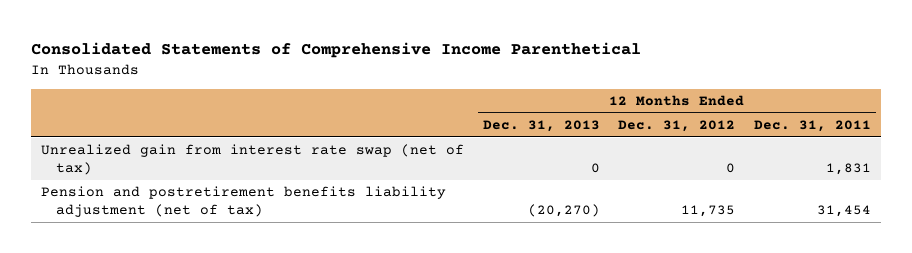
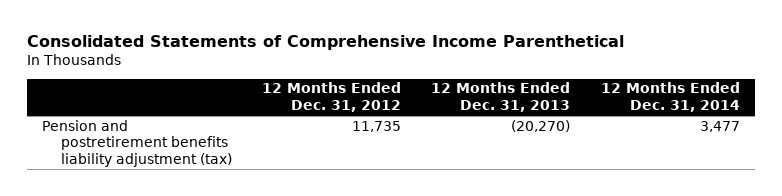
- | 12 Months Ended Dec. 31, 2013 | 12 Months Ended Dec. 31, 2012 | 12 Months Ended Dec. 31, 2011
+ | 12 Months Ended Dec. 31, 2012 | 12 Months Ended Dec. 31, 2013 | 12 Months Ended Dec. 31, 2014
- Unrealized gain from interest rate swap (net of tax) | 0 | 0 | 1,831
- Pension and postretirement benefits liability adjustment (net of tax) | (20,270) | 11,735 | 31,454
+ Pension and postretirement benefits liability adjustment (tax) | 11,735 | (20,270) | 3,477

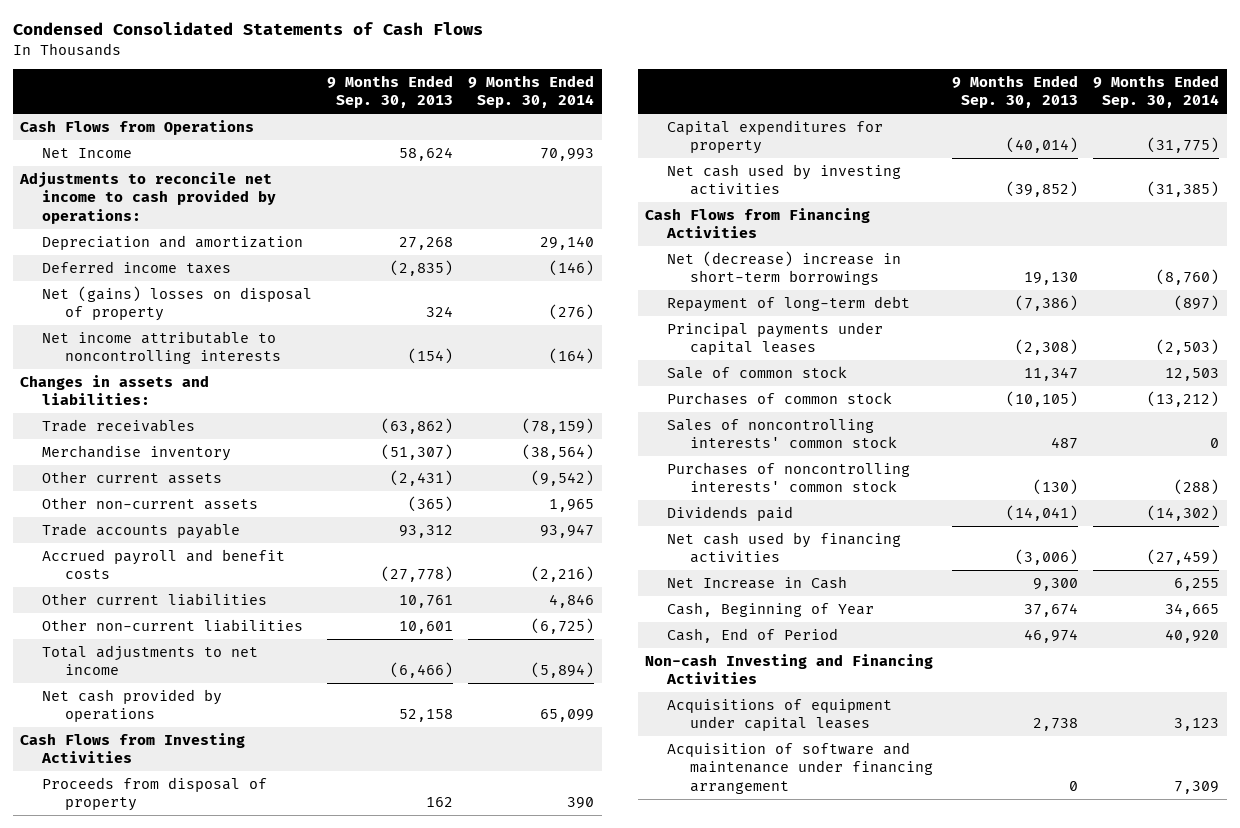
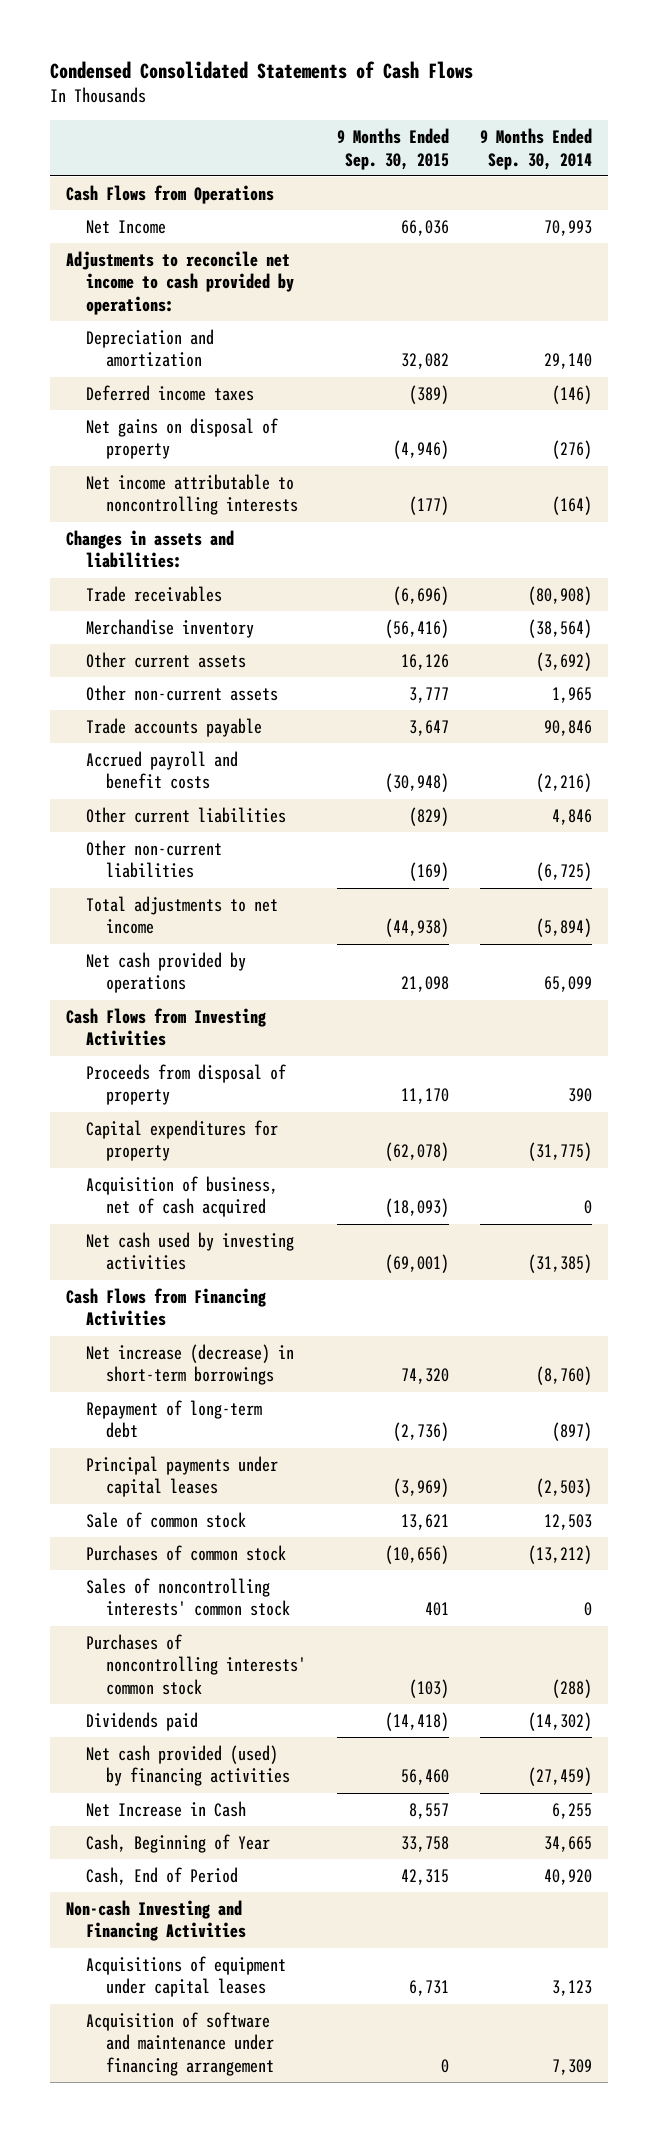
- | 9 Months Ended Sep. 30, 2013 | 9 Months Ended Sep. 30, 2014
+ | 9 Months Ended Sep. 30, 2015 | 9 Months Ended Sep. 30, 2014
- Net (gains) losses on disposal of property | 324 | (276)
+ Net gains on disposal of property | (4,946) | (276)
- Trade receivables | (63,862) | (78,159)
+ Trade receivables | (6,696) | (80,908)
- Other current assets | (2,431) | (9,542)
+ Other current assets | 16,126 | (3,692)
- Trade accounts payable | 93,312 | 93,947
+ Trade accounts payable | 3,647 | 90,846
+ Acquisition of business, net of cash acquired | (18,093) | 0
- Net (decrease) increase in short-term borrowings | 19,130 | (8,760)
+ Net increase (decrease) in short-term borrowings | 74,320 | (8,760)
- Net cash used by financing activities | (3,006) | (27,459)
+ Net cash provided (used) by financing activities | 56,460 | (27,459)

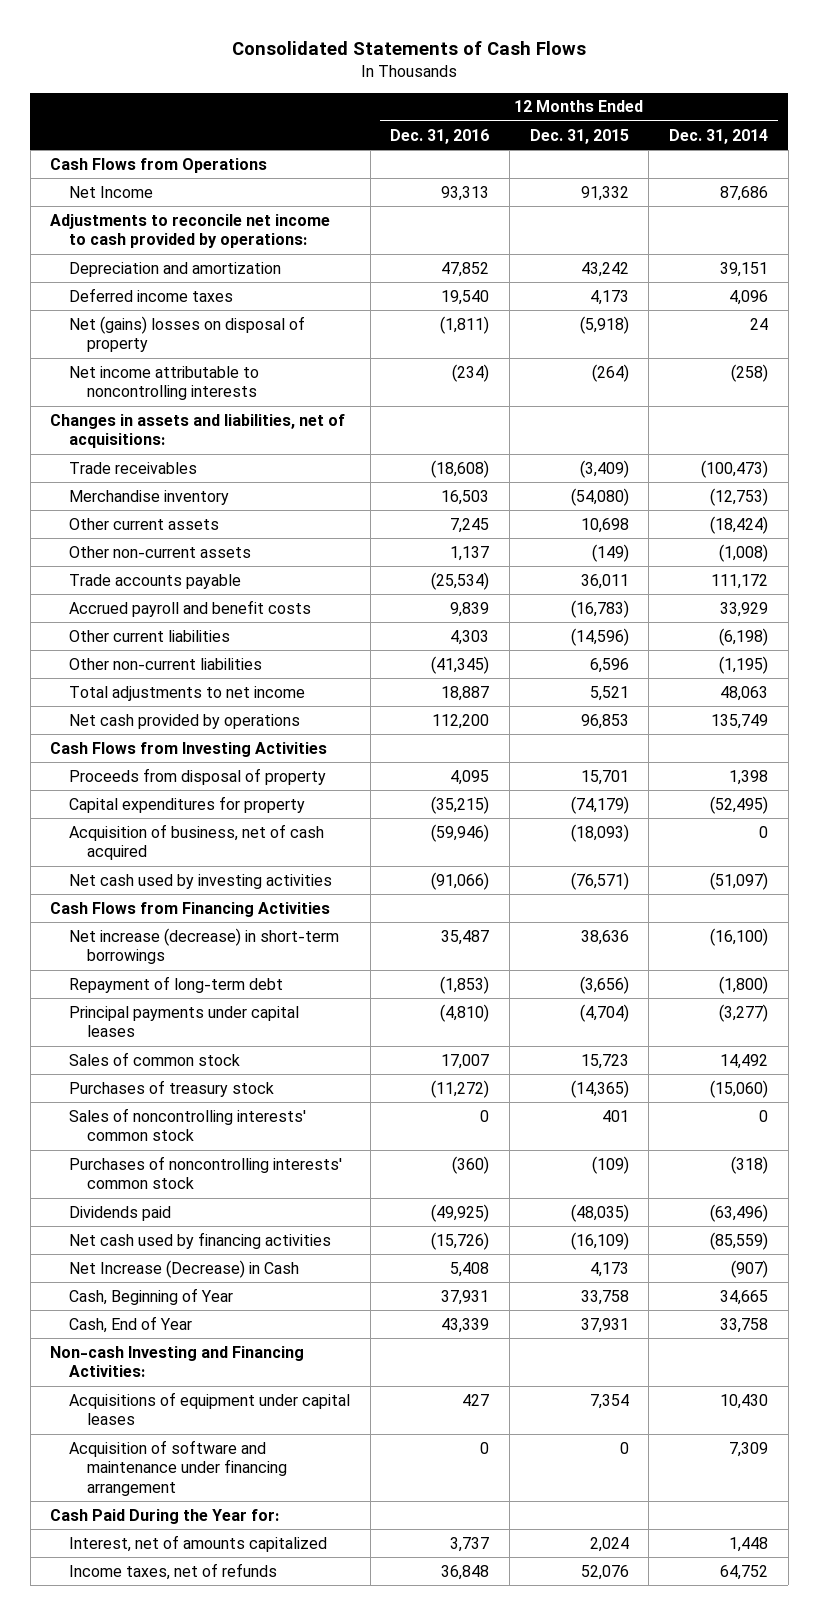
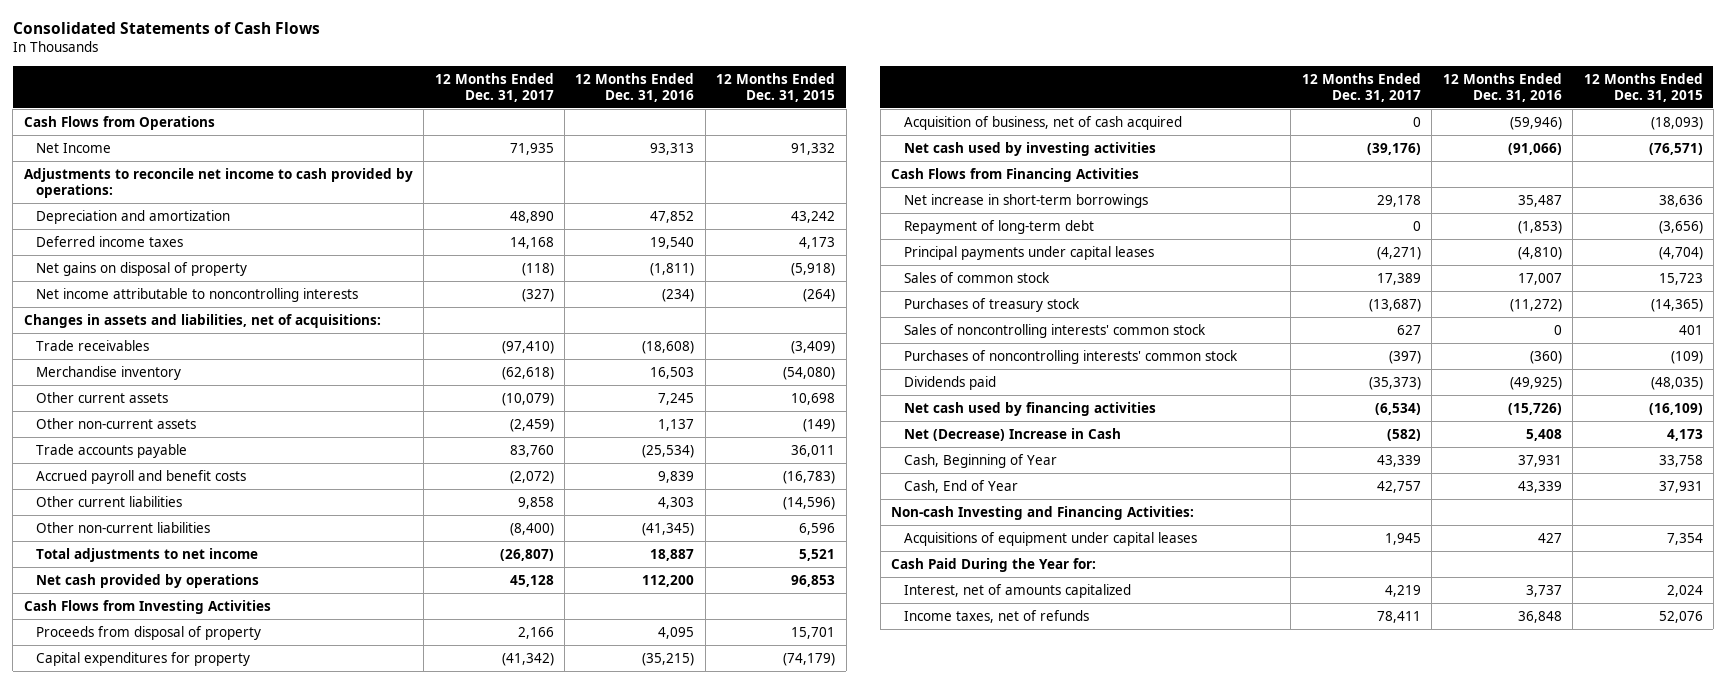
- | 12 Months Ended Dec. 31, 2016 | 12 Months Ended Dec. 31, 2015 | 12 Months Ended Dec. 31, 2014
+ | 12 Months Ended Dec. 31, 2017 | 12 Months Ended Dec. 31, 2016 | 12 Months Ended Dec. 31, 2015
- Net (gains) losses on disposal of property | (1,811) | (5,918) | 24
+ Net gains on disposal of property | (118) | (1,811) | (5,918)
- Net increase (decrease) in short-term borrowings | 35,487 | 38,636 | (16,100)
+ Net increase in short-term borrowings | 29,178 | 35,487 | 38,636
- Net Increase (Decrease) in Cash | 5,408 | 4,173 | (907)
+ Net (Decrease) Increase in Cash | (582) | 5,408 | 4,173
- Acquisition of software and maintenance under financing arrangement | 0 | 0 | 7,309

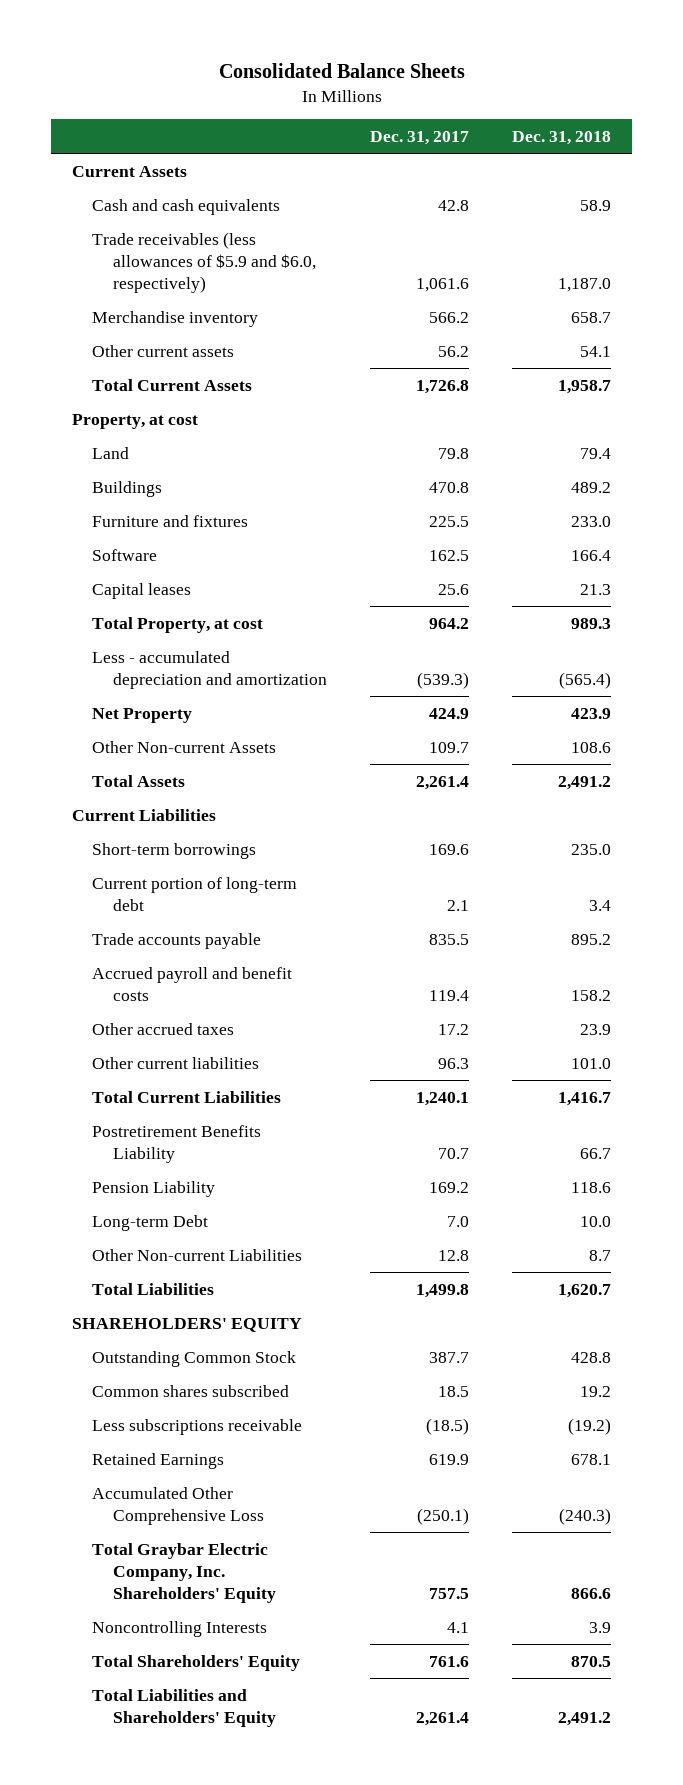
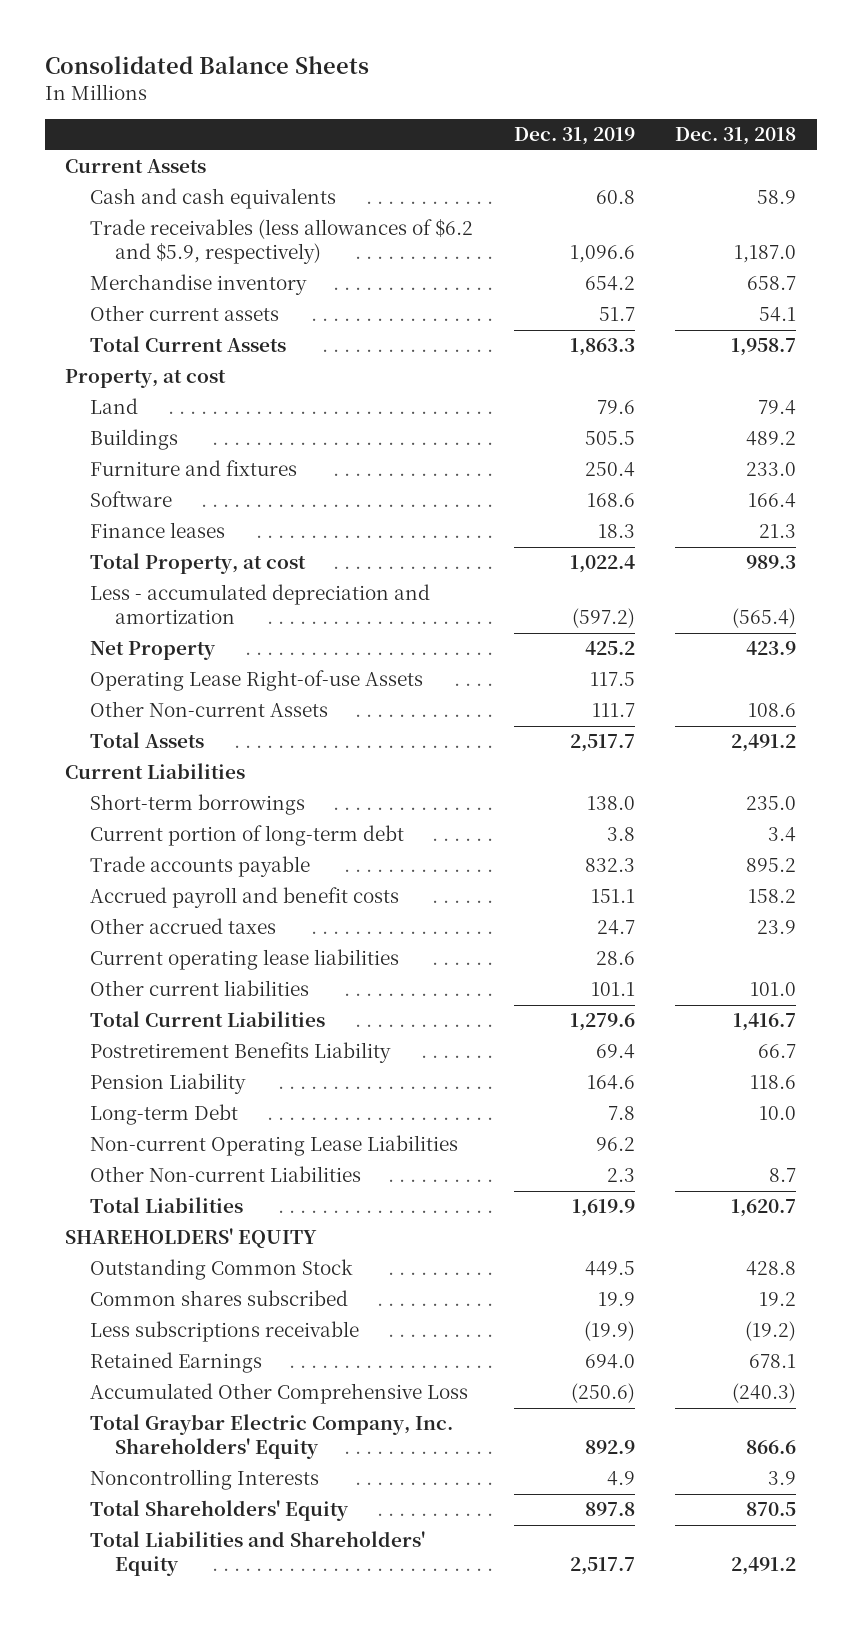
- | Dec. 31, 2017 | Dec. 31, 2018
+ | Dec. 31, 2019 | Dec. 31, 2018
- Trade receivables (less allowances of $5.9 and $6.0, respectively) | 1,061.6 | 1,187.0
+ Trade receivables (less allowances of $6.2 and $5.9, respectively) | 1,096.6 | 1,187.0
- Capital leases | 25.6 | 21.3
+ Finance leases | 18.3 | 21.3
+ Operating Lease Right-of-use Assets | 117.5 |
+ Current operating lease liabilities | 28.6 |
+ Non-current Operating Lease Liabilities | 96.2 |

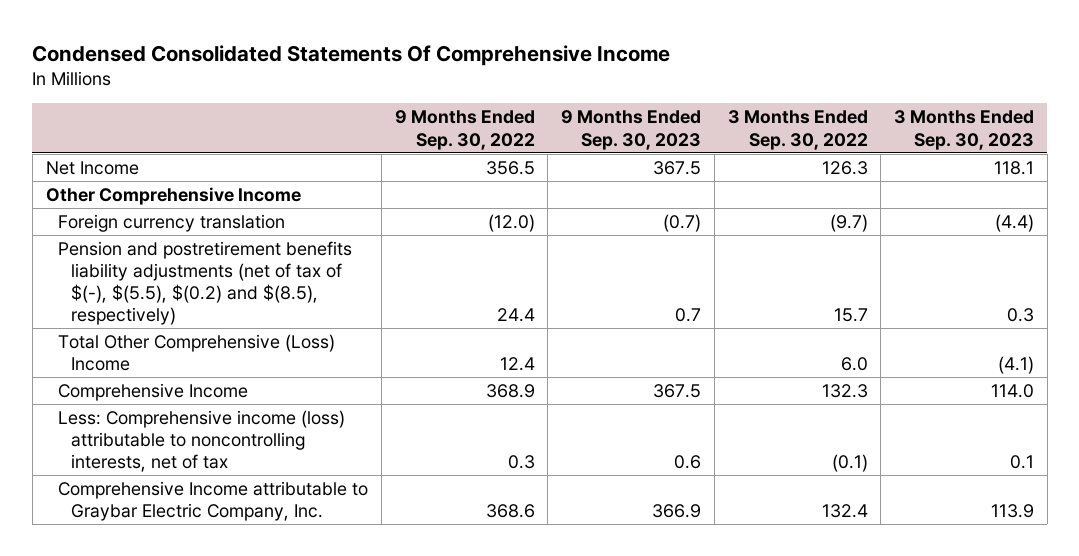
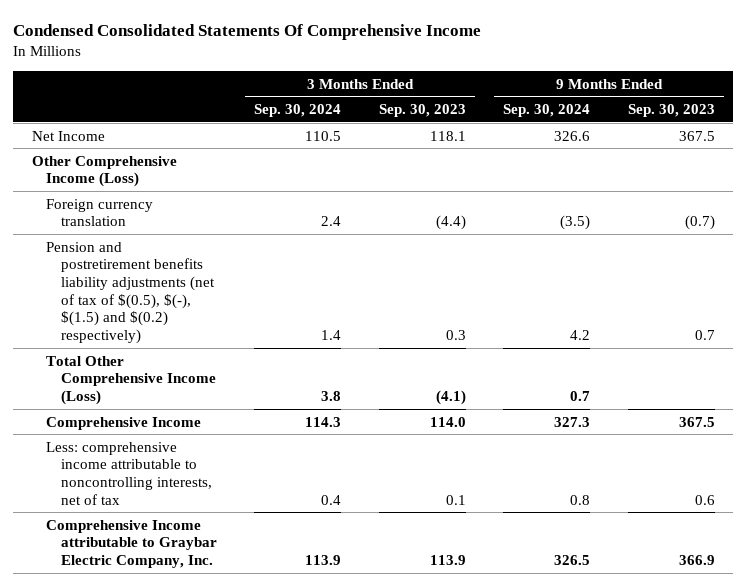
- | 9 Months Ended Sep. 30, 2022 | 9 Months Ended Sep. 30, 2023 | 3 Months Ended Sep. 30, 2022 | 3 Months Ended Sep. 30, 2023
+ | 3 Months Ended Sep. 30, 2024 | 3 Months Ended Sep. 30, 2023 | 9 Months Ended Sep. 30, 2024 | 9 Months Ended Sep. 30, 2023
- Other Comprehensive Income
+ Other Comprehensive Income (Loss)
- Pension and postretirement benefits liability adjustments (net of tax of $(-), $(5.5), $(0.2) and $(8.5), respectively) | 24.4 | 0.7 | 15.7 | 0.3
- Total Other Comprehensive (Loss) Income | 12.4 | | 6.0 | (4.1)
+ Pension and postretirement benefits liability adjustments (net of tax of $(0.5), $(-), $(1.5) and $(0.2) respectively) | 1.4 | 0.3 | 4.2 | 0.7
+ Total Other Comprehensive Income (Loss) | 3.8 | (4.1) | 0.7 |
- Less: Comprehensive income (loss) attributable to noncontrolling interests, net of tax | 0.3 | 0.6 | (0.1) | 0.1
+ Less: comprehensive income attributable to noncontrolling interests, net of tax | 0.4 | 0.1 | 0.8 | 0.6

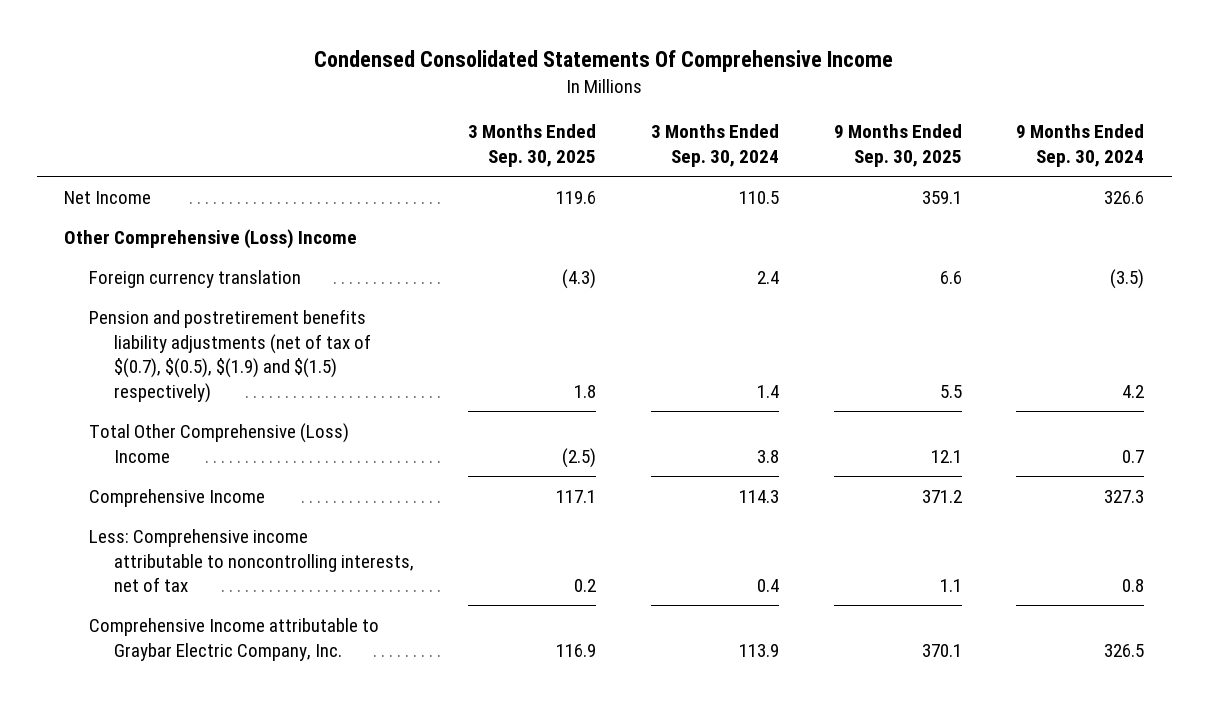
- | 3 Months Ended Sep. 30, 2024 | 3 Months Ended Sep. 30, 2023 | 9 Months Ended Sep. 30, 2024 | 9 Months Ended Sep. 30, 2023
+ | 3 Months Ended Sep. 30, 2025 | 3 Months Ended Sep. 30, 2024 | 9 Months Ended Sep. 30, 2025 | 9 Months Ended Sep. 30, 2024
- Other Comprehensive Income (Loss)
+ Other Comprehensive (Loss) Income
- Pension and postretirement benefits liability adjustments (net of tax of $(0.5), $(-), $(1.5) and $(0.2) respectively) | 1.4 | 0.3 | 4.2 | 0.7
- Total Other Comprehensive Income (Loss) | 3.8 | (4.1) | 0.7 |
+ Pension and postretirement benefits liability adjustments (net of tax of $(0.7), $(0.5), $(1.9) and $(1.5) respectively) | 1.8 | 1.4 | 5.5 | 4.2
+ Total Other Comprehensive (Loss) Income | (2.5) | 3.8 | 12.1 | 0.7
- Less: comprehensive income attributable to noncontrolling interests, net of tax | 0.4 | 0.1 | 0.8 | 0.6
+ Less: Comprehensive income attributable to noncontrolling interests, net of tax | 0.2 | 0.4 | 1.1 | 0.8

